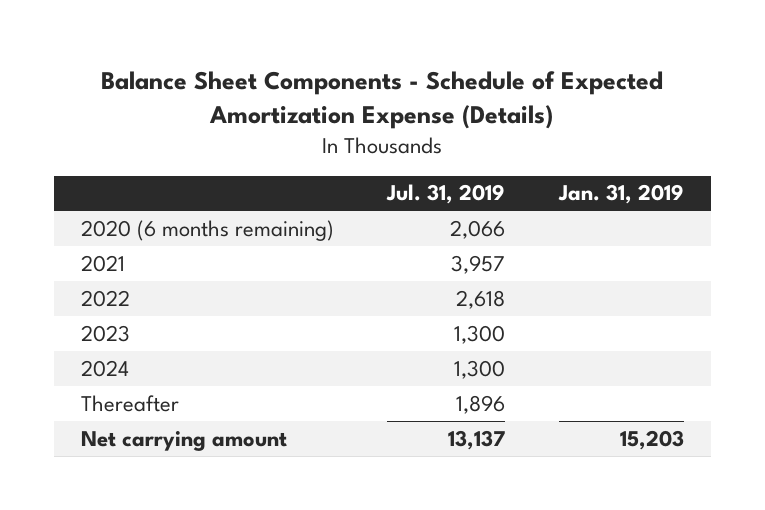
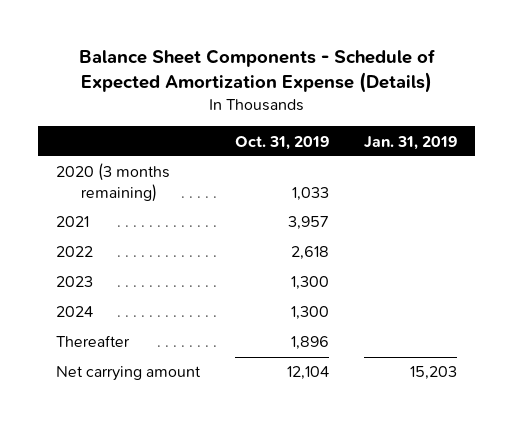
- | Jul. 31, 2019 | Jan. 31, 2019
+ | Oct. 31, 2019 | Jan. 31, 2019
- 2020 (6 months remaining) | 2,066 |
+ 2020 (3 months remaining) | 1,033 |

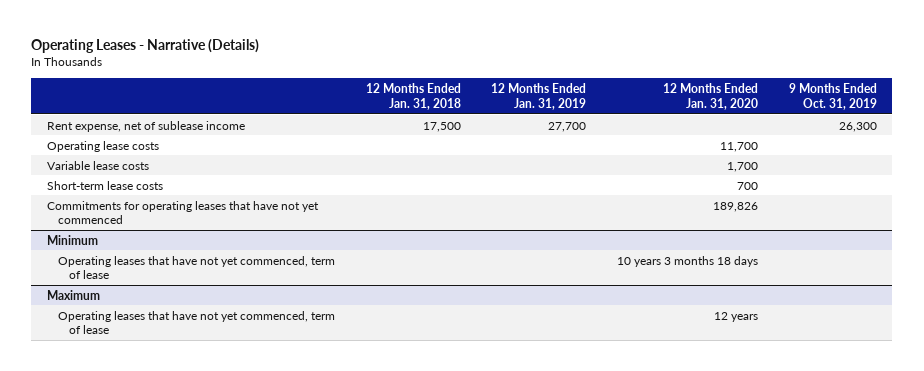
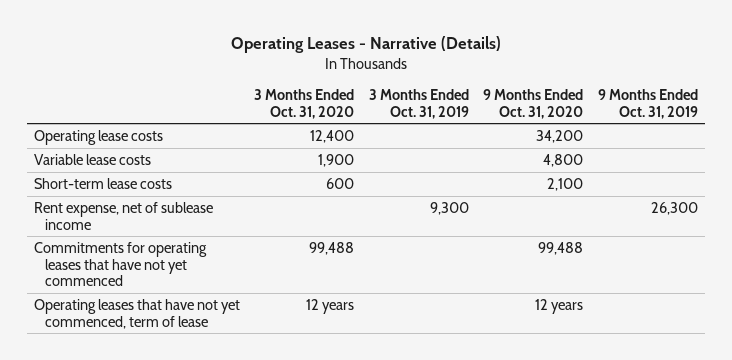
- | 12 Months Ended Jan. 31, 2018 | 12 Months Ended Jan. 31, 2019 | 12 Months Ended Jan. 31, 2020 | 9 Months Ended Oct. 31, 2019
+ | 3 Months Ended Oct. 31, 2020 | 3 Months Ended Oct. 31, 2019 | 9 Months Ended Oct. 31, 2020 | 9 Months Ended Oct. 31, 2019
moved down: Rent expense, net of sublease income | | 9,300 | | 26,300
- Minimum
- Operating leases that have not yet commenced, term of lease | | | 10 years 3 months 18 days |
- Maximum
- Operating leases that have not yet commenced, term of lease | | | 12 years |
+ Operating leases that have not yet commenced, term of lease | 12 years | | 12 years |

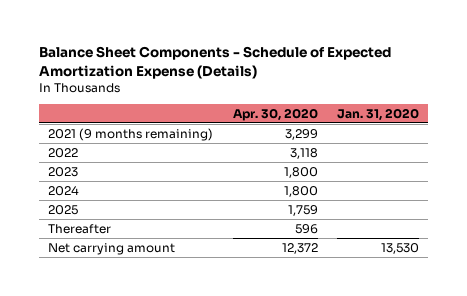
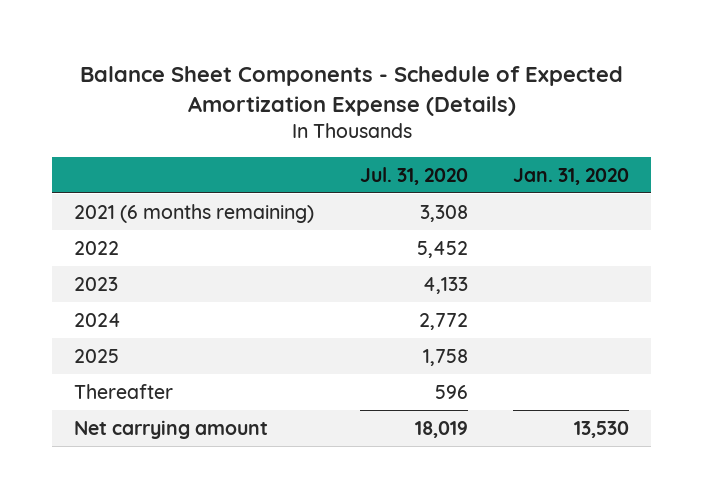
- | Apr. 30, 2020 | Jan. 31, 2020
+ | Jul. 31, 2020 | Jan. 31, 2020
- 2021 (9 months remaining) | 3,299 |
+ 2021 (6 months remaining) | 3,308 |

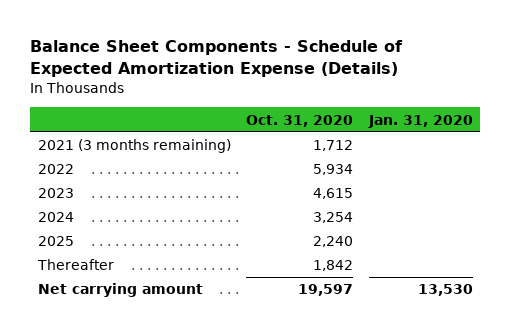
- | Jul. 31, 2020 | Jan. 31, 2020
+ | Oct. 31, 2020 | Jan. 31, 2020
- 2021 (6 months remaining) | 3,308 |
+ 2021 (3 months remaining) | 1,712 |

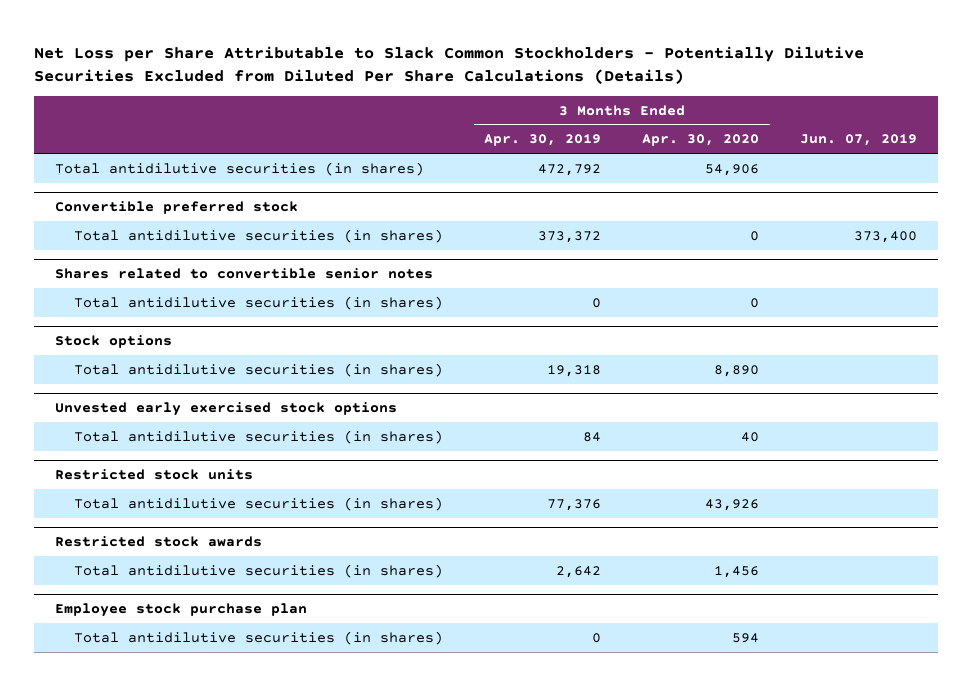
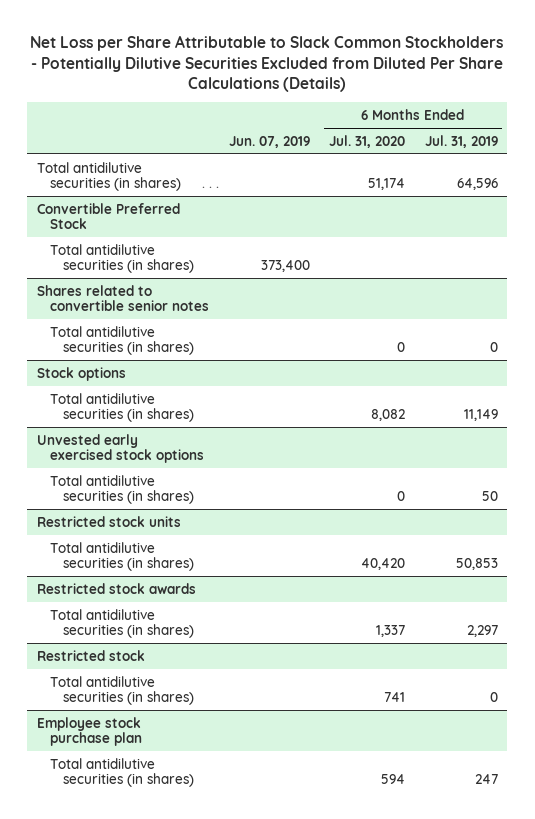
- | 3 Months Ended Apr. 30, 2019 | 3 Months Ended Apr. 30, 2020 | Jun. 07, 2019
+ | Jun. 07, 2019 | 6 Months Ended Jul. 31, 2020 | 6 Months Ended Jul. 31, 2019
- Convertible preferred stock
+ Convertible Preferred Stock
+ Restricted stock
+ Total antidilutive securities (in shares) | | 741 | 0

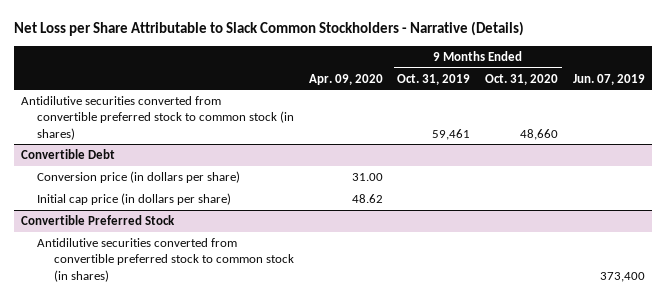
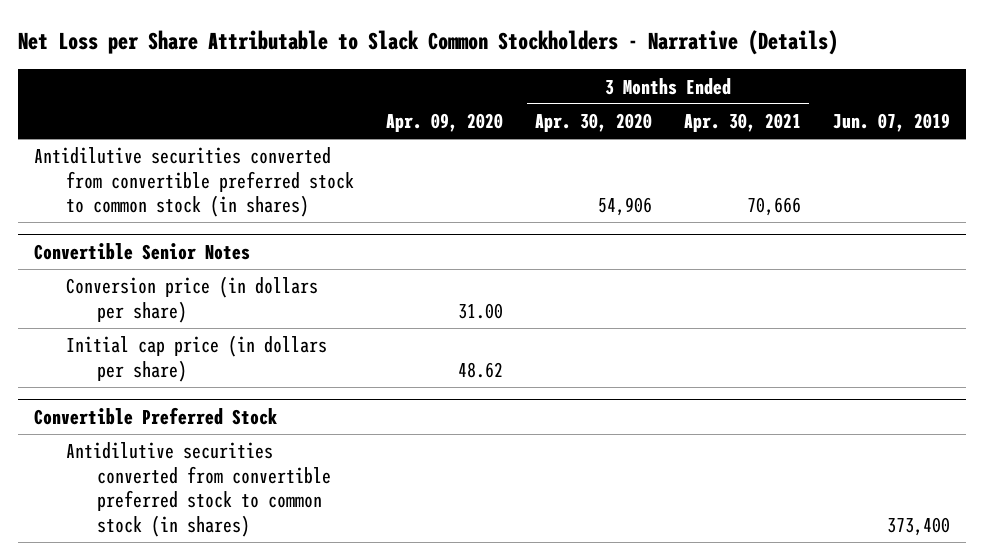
- | Apr. 09, 2020 | 9 Months Ended Oct. 31, 2019 | 9 Months Ended Oct. 31, 2020 | Jun. 07, 2019
+ | Apr. 09, 2020 | 3 Months Ended Apr. 30, 2020 | 3 Months Ended Apr. 30, 2021 | Jun. 07, 2019
- Convertible Debt
+ Convertible Senior Notes

